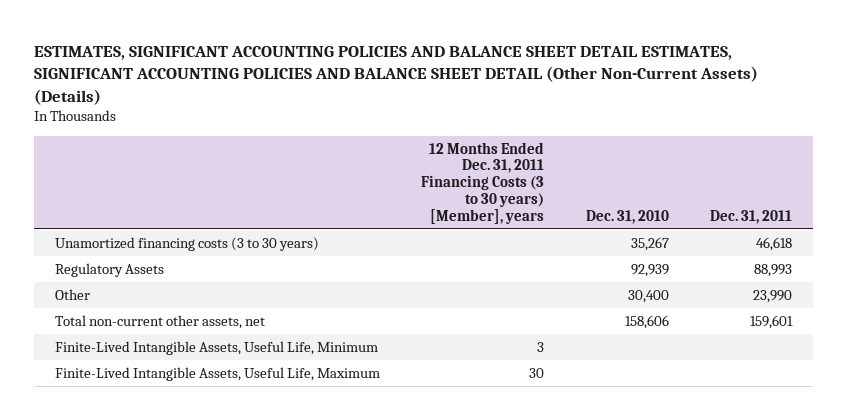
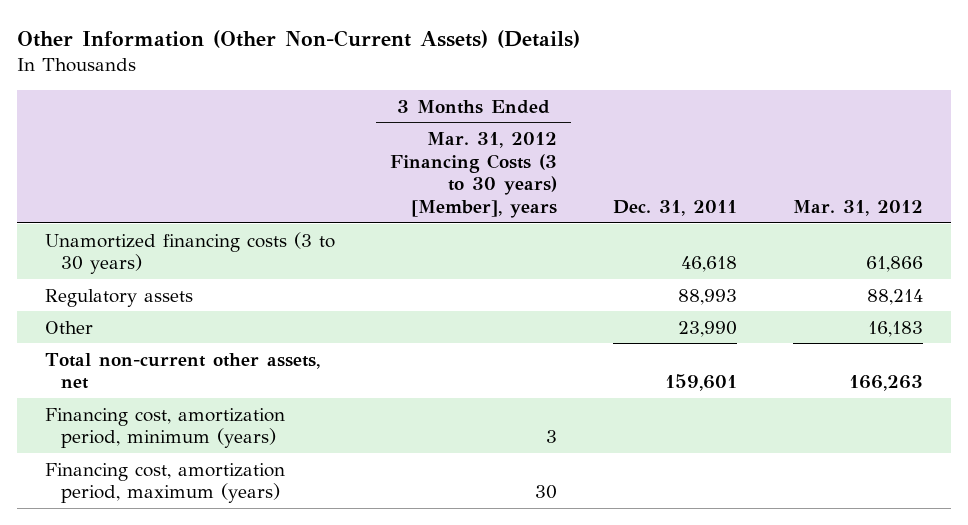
- ESTIMATES, SIGNIFICANT ACCOUNTING POLICIES AND BALANCE SHEET DETAIL ESTIMATES, SIGNIFICANT ACCOUNTING POLICIES AND BALANCE SHEET DETAIL (Other Non-Current Assets) (Details)
+ Other Information (Other Non-Current Assets) (Details)
- | 12 Months Ended Dec. 31, 2011 Financing Costs (3 to 30 years) [Member], years | Dec. 31, 2010 | Dec. 31, 2011
+ | 3 Months Ended Mar. 31, 2012 Financing Costs (3 to 30 years) [Member], years | Dec. 31, 2011 | Mar. 31, 2012
- Regulatory Assets | | 92,939 | 88,993
+ Regulatory assets | | 88,993 | 88,214
- Finite-Lived Intangible Assets, Useful Life, Minimum | 3 | |
- Finite-Lived Intangible Assets, Useful Life, Maximum | 30 | |
+ Financing cost, amortization period, minimum (years) | 3 | |
+ Financing cost, amortization period, maximum (years) | 30 | |

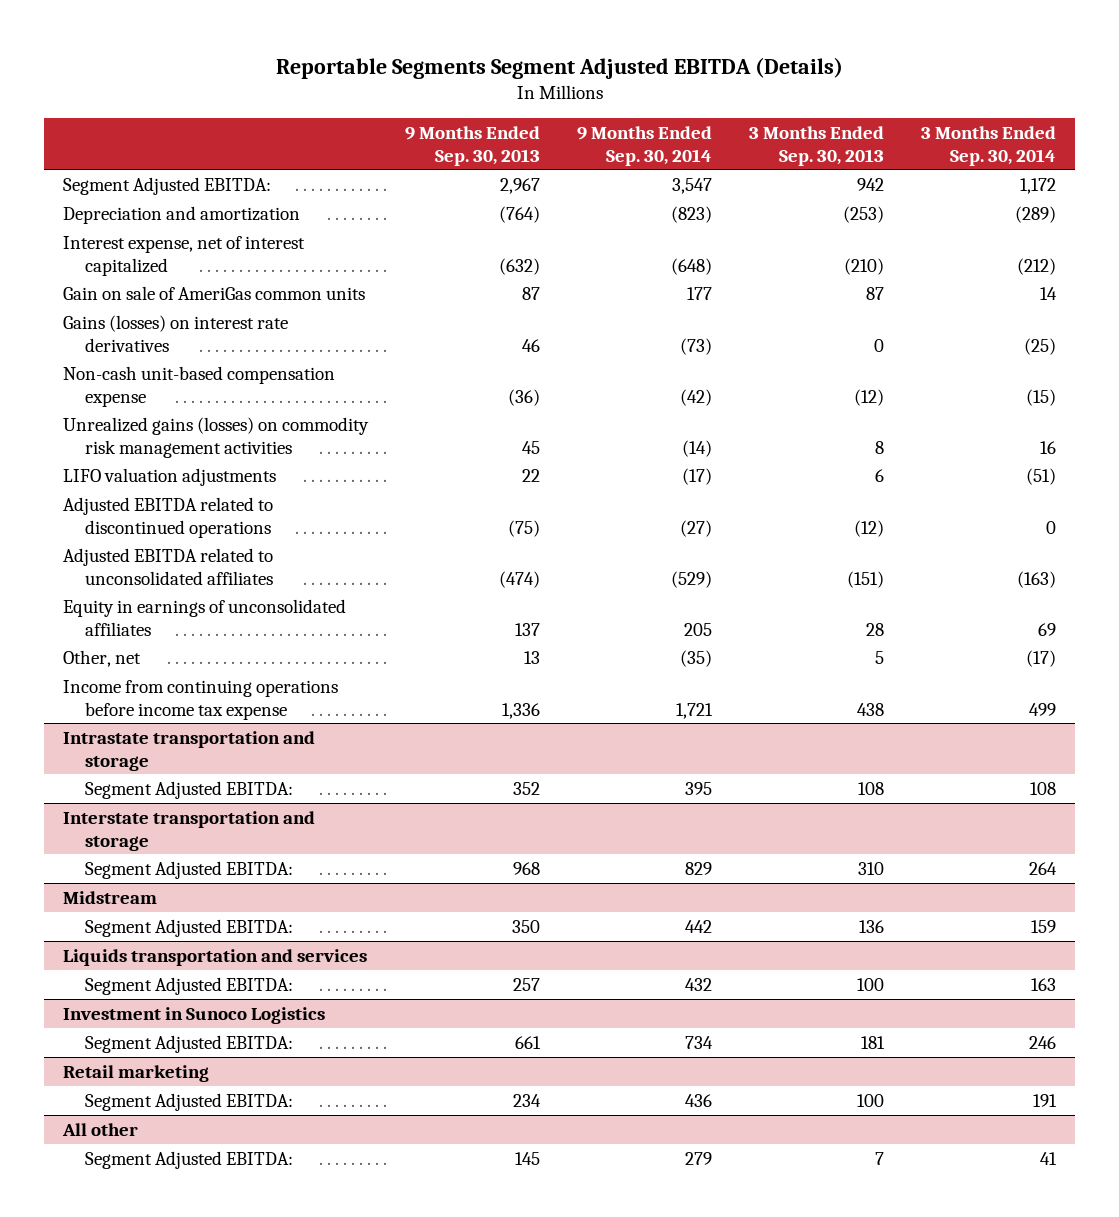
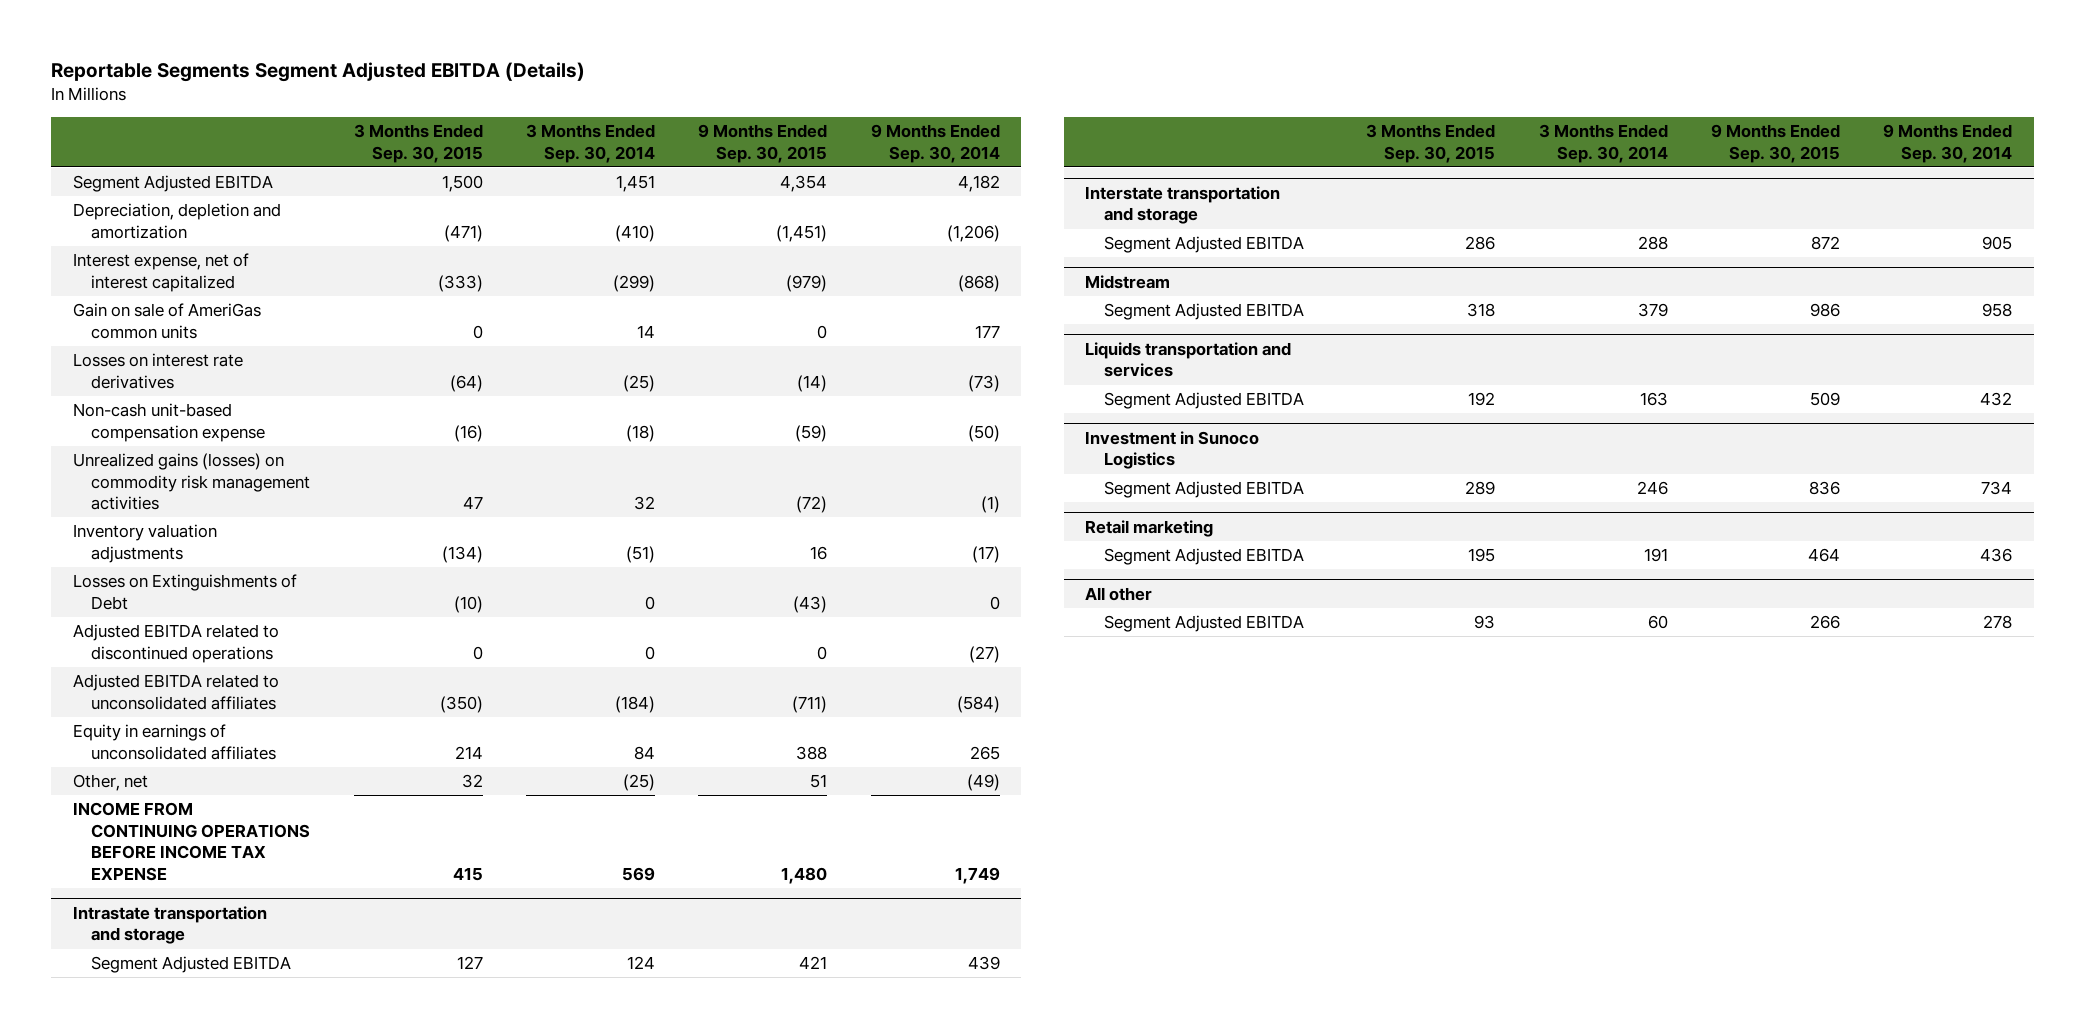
- | 9 Months Ended Sep. 30, 2013 | 9 Months Ended Sep. 30, 2014 | 3 Months Ended Sep. 30, 2013 | 3 Months Ended Sep. 30, 2014
+ | 3 Months Ended Sep. 30, 2015 | 3 Months Ended Sep. 30, 2014 | 9 Months Ended Sep. 30, 2015 | 9 Months Ended Sep. 30, 2014
- Segment Adjusted EBITDA: | 2,967 | 3,547 | 942 | 1,172
- Depreciation and amortization | (764) | (823) | (253) | (289)
- Interest expense, net of interest capitalized | (632) | (648) | (210) | (212)
+ Segment Adjusted EBITDA | 1,500 | 1,451 | 4,354 | 4,182
+ Depreciation, depletion and amortization | (471) | (410) | (1,451) | (1,206)
+ Interest expense, net of interest capitalized | (333) | (299) | (979) | (868)
- Gains (losses) on interest rate derivatives | 46 | (73) | 0 | (25)
- Non-cash unit-based compensation expense | (36) | (42) | (12) | (15)
- Unrealized gains (losses) on commodity risk management activities | 45 | (14) | 8 | 16
- LIFO valuation adjustments | 22 | (17) | 6 | (51)
+ Losses on interest rate derivatives | (64) | (25) | (14) | (73)
+ Non-cash unit-based compensation expense | (16) | (18) | (59) | (50)
+ Unrealized gains (losses) on commodity risk management activities | 47 | 32 | (72) | (1)
+ Inventory valuation adjustments | (134) | (51) | 16 | (17)
+ Losses on Extinguishments of Debt | (10) | 0 | (43) | 0
- Adjusted EBITDA related to unconsolidated affiliates | (474) | (529) | (151) | (163)
- Equity in earnings of unconsolidated affiliates | 137 | 205 | 28 | 69
- Other, net | 13 | (35) | 5 | (17)
- Income from continuing operations before income tax expense | 1,336 | 1,721 | 438 | 499
+ Adjusted EBITDA related to unconsolidated affiliates | (350) | (184) | (711) | (584)
+ Equity in earnings of unconsolidated affiliates | 214 | 84 | 388 | 265
+ Other, net | 32 | (25) | 51 | (49)
+ INCOME FROM CONTINUING OPERATIONS BEFORE INCOME TAX EXPENSE | 415 | 569 | 1,480 | 1,749
@ Intrastate transportation and storage
- Segment Adjusted EBITDA: | 352 | 395 | 108 | 108
+ Segment Adjusted EBITDA | 127 | 124 | 421 | 439
@ Interstate transportation and storage
- Segment Adjusted EBITDA: | 968 | 829 | 310 | 264
+ Segment Adjusted EBITDA | 286 | 288 | 872 | 905
@ Midstream
- Segment Adjusted EBITDA: | 350 | 442 | 136 | 159
+ Segment Adjusted EBITDA | 318 | 379 | 986 | 958
@ Liquids transportation and services
- Segment Adjusted EBITDA: | 257 | 432 | 100 | 163
+ Segment Adjusted EBITDA | 192 | 163 | 509 | 432
@ Investment in Sunoco Logistics
- Segment Adjusted EBITDA: | 661 | 734 | 181 | 246
+ Segment Adjusted EBITDA | 289 | 246 | 836 | 734
@ Retail marketing
- Segment Adjusted EBITDA: | 234 | 436 | 100 | 191
+ Segment Adjusted EBITDA | 195 | 191 | 464 | 436
@ All other
- Segment Adjusted EBITDA: | 145 | 279 | 7 | 41
+ Segment Adjusted EBITDA | 93 | 60 | 266 | 278

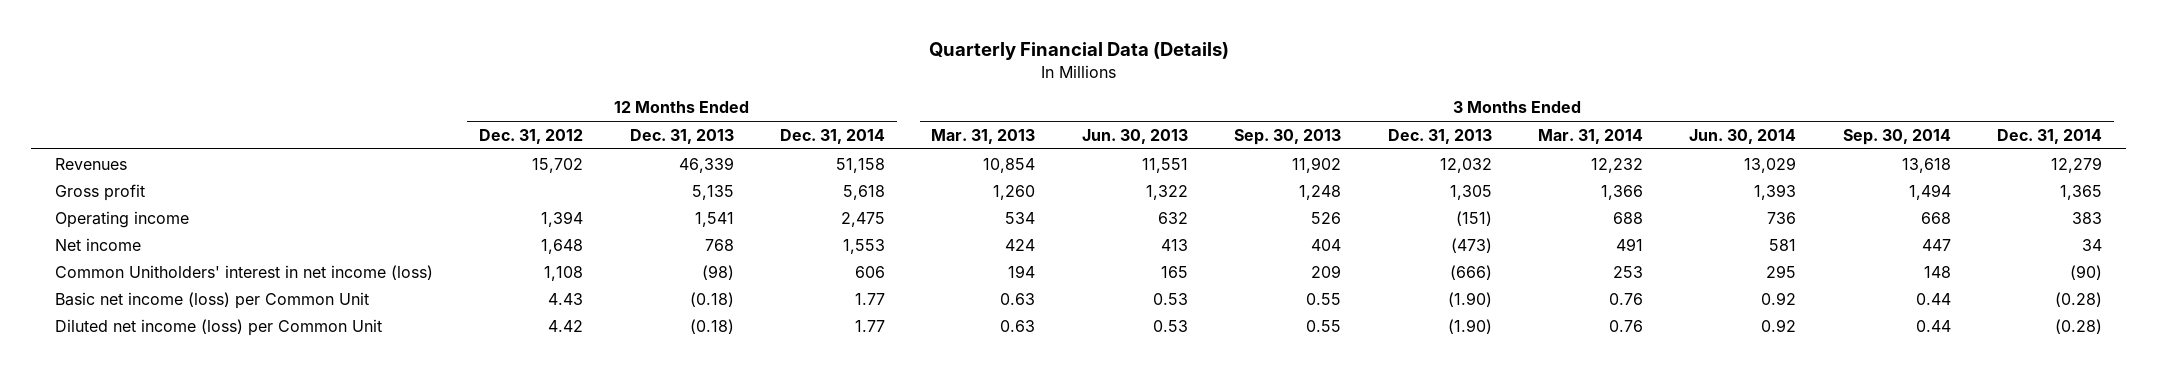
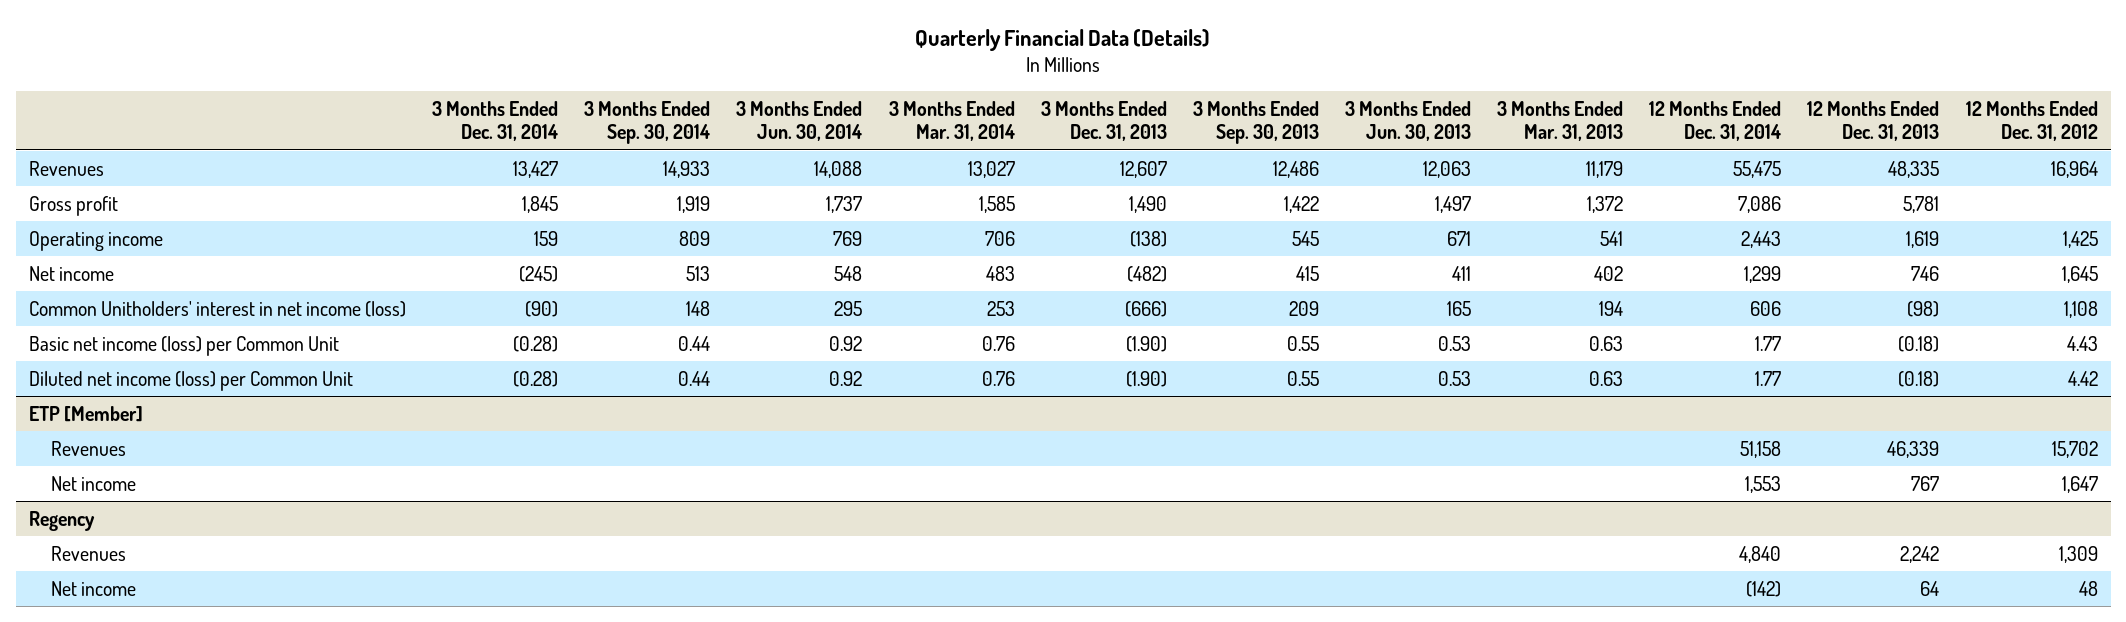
- | 12 Months Ended Dec. 31, 2012 | 12 Months Ended Dec. 31, 2013 | 12 Months Ended Dec. 31, 2014 | 3 Months Ended Mar. 31, 2013 | 3 Months Ended Jun. 30, 2013 | 3 Months Ended Sep. 30, 2013 | 3 Months Ended Dec. 31, 2013 | 3 Months Ended Mar. 31, 2014 | 3 Months Ended Jun. 30, 2014 | 3 Months Ended Sep. 30, 2014 | 3 Months Ended Dec. 31, 2014
+ | 3 Months Ended Dec. 31, 2014 | 3 Months Ended Sep. 30, 2014 | 3 Months Ended Jun. 30, 2014 | 3 Months Ended Mar. 31, 2014 | 3 Months Ended Dec. 31, 2013 | 3 Months Ended Sep. 30, 2013 | 3 Months Ended Jun. 30, 2013 | 3 Months Ended Mar. 31, 2013 | 12 Months Ended Dec. 31, 2014 | 12 Months Ended Dec. 31, 2013 | 12 Months Ended Dec. 31, 2012
- Revenues | 15,702 | 46,339 | 51,158 | 10,854 | 11,551 | 11,902 | 12,032 | 12,232 | 13,029 | 13,618 | 12,279
- Gross profit | | 5,135 | 5,618 | 1,260 | 1,322 | 1,248 | 1,305 | 1,366 | 1,393 | 1,494 | 1,365
- Operating income | 1,394 | 1,541 | 2,475 | 534 | 632 | 526 | (151) | 688 | 736 | 668 | 383
- Net income | 1,648 | 768 | 1,553 | 424 | 413 | 404 | (473) | 491 | 581 | 447 | 34
+ Revenues | 13,427 | 14,933 | 14,088 | 13,027 | 12,607 | 12,486 | 12,063 | 11,179 | 55,475 | 48,335 | 16,964
+ Gross profit | 1,845 | 1,919 | 1,737 | 1,585 | 1,490 | 1,422 | 1,497 | 1,372 | 7,086 | 5,781 |
+ Operating income | 159 | 809 | 769 | 706 | (138) | 545 | 671 | 541 | 2,443 | 1,619 | 1,425
+ Net income | (245) | 513 | 548 | 483 | (482) | 415 | 411 | 402 | 1,299 | 746 | 1,645
+ ETP [Member]
+ Revenues | | | | | | | | | 51,158 | 46,339 | 15,702
+ Net income | | | | | | | | | 1,553 | 767 | 1,647
+ Regency
+ Revenues | | | | | | | | | 4,840 | 2,242 | 1,309
+ Net income | | | | | | | | | (142) | 64 | 48

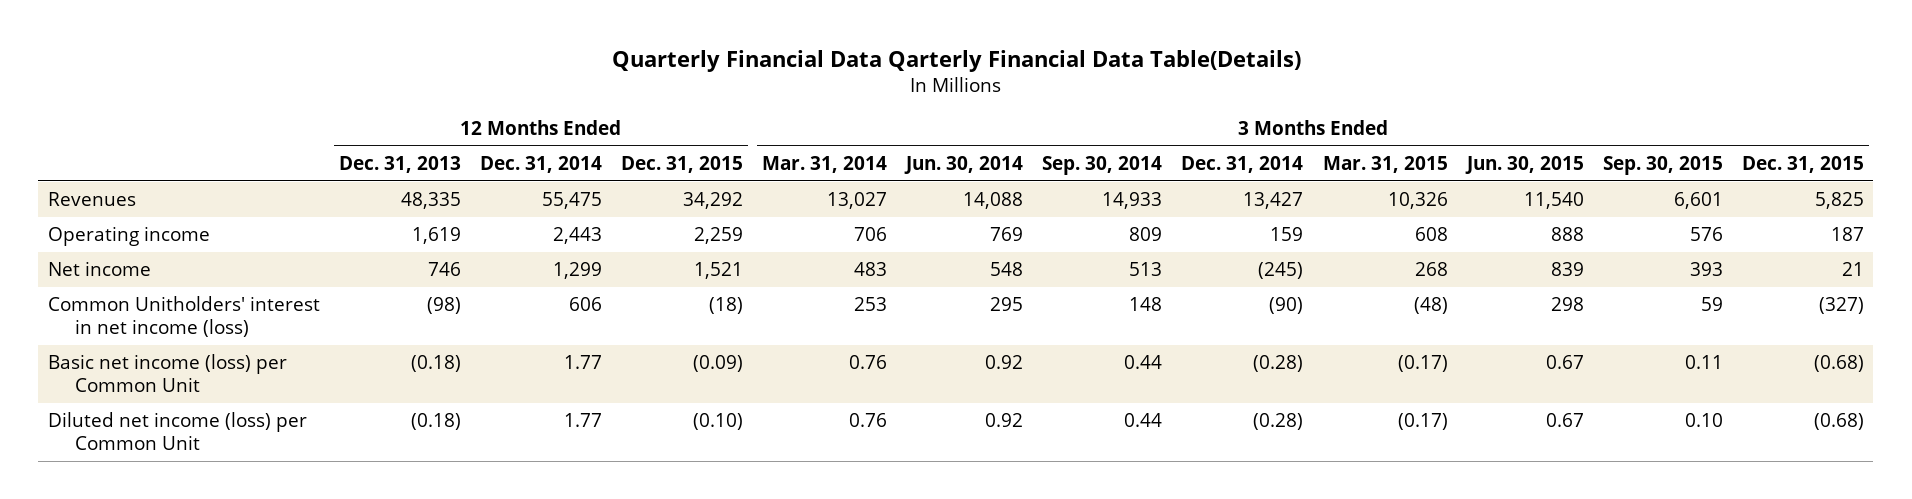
- Quarterly Financial Data (Details)
+ Quarterly Financial Data Qarterly Financial Data Table(Details)
- | 3 Months Ended Dec. 31, 2014 | 3 Months Ended Sep. 30, 2014 | 3 Months Ended Jun. 30, 2014 | 3 Months Ended Mar. 31, 2014 | 3 Months Ended Dec. 31, 2013 | 3 Months Ended Sep. 30, 2013 | 3 Months Ended Jun. 30, 2013 | 3 Months Ended Mar. 31, 2013 | 12 Months Ended Dec. 31, 2014 | 12 Months Ended Dec. 31, 2013 | 12 Months Ended Dec. 31, 2012
+ | 12 Months Ended Dec. 31, 2013 | 12 Months Ended Dec. 31, 2014 | 12 Months Ended Dec. 31, 2015 | 3 Months Ended Mar. 31, 2014 | 3 Months Ended Jun. 30, 2014 | 3 Months Ended Sep. 30, 2014 | 3 Months Ended Dec. 31, 2014 | 3 Months Ended Mar. 31, 2015 | 3 Months Ended Jun. 30, 2015 | 3 Months Ended Sep. 30, 2015 | 3 Months Ended Dec. 31, 2015
- Gross profit | 1,845 | 1,919 | 1,737 | 1,585 | 1,490 | 1,422 | 1,497 | 1,372 | 7,086 | 5,781 |
- ETP [Member]
- Revenues | | | | | | | | | 51,158 | 46,339 | 15,702
- Net income | | | | | | | | | 1,553 | 767 | 1,647
- Regency
- Revenues | | | | | | | | | 4,840 | 2,242 | 1,309
- Net income | | | | | | | | | (142) | 64 | 48

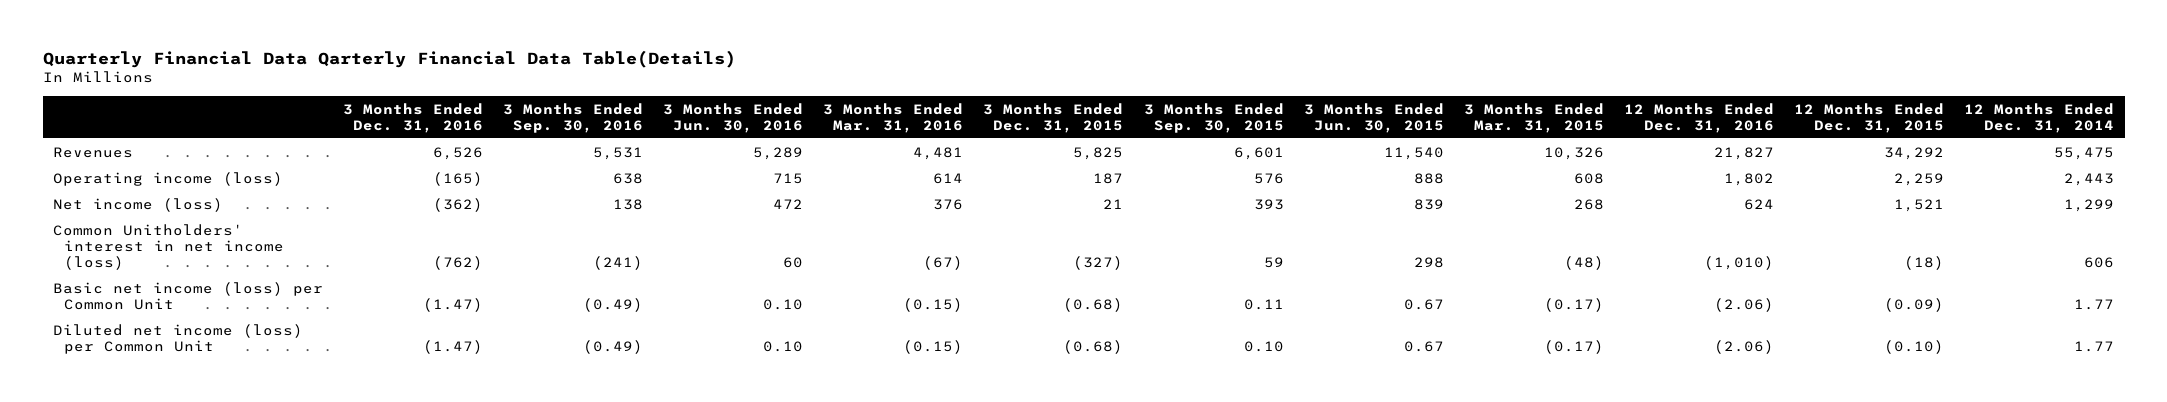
- | 12 Months Ended Dec. 31, 2013 | 12 Months Ended Dec. 31, 2014 | 12 Months Ended Dec. 31, 2015 | 3 Months Ended Mar. 31, 2014 | 3 Months Ended Jun. 30, 2014 | 3 Months Ended Sep. 30, 2014 | 3 Months Ended Dec. 31, 2014 | 3 Months Ended Mar. 31, 2015 | 3 Months Ended Jun. 30, 2015 | 3 Months Ended Sep. 30, 2015 | 3 Months Ended Dec. 31, 2015
+ | 3 Months Ended Dec. 31, 2016 | 3 Months Ended Sep. 30, 2016 | 3 Months Ended Jun. 30, 2016 | 3 Months Ended Mar. 31, 2016 | 3 Months Ended Dec. 31, 2015 | 3 Months Ended Sep. 30, 2015 | 3 Months Ended Jun. 30, 2015 | 3 Months Ended Mar. 31, 2015 | 12 Months Ended Dec. 31, 2016 | 12 Months Ended Dec. 31, 2015 | 12 Months Ended Dec. 31, 2014
- Operating income | 1,619 | 2,443 | 2,259 | 706 | 769 | 809 | 159 | 608 | 888 | 576 | 187
- Net income | 746 | 1,299 | 1,521 | 483 | 548 | 513 | (245) | 268 | 839 | 393 | 21
+ Operating income (loss) | (165) | 638 | 715 | 614 | 187 | 576 | 888 | 608 | 1,802 | 2,259 | 2,443
+ Net income (loss) | (362) | 138 | 472 | 376 | 21 | 393 | 839 | 268 | 624 | 1,521 | 1,299

